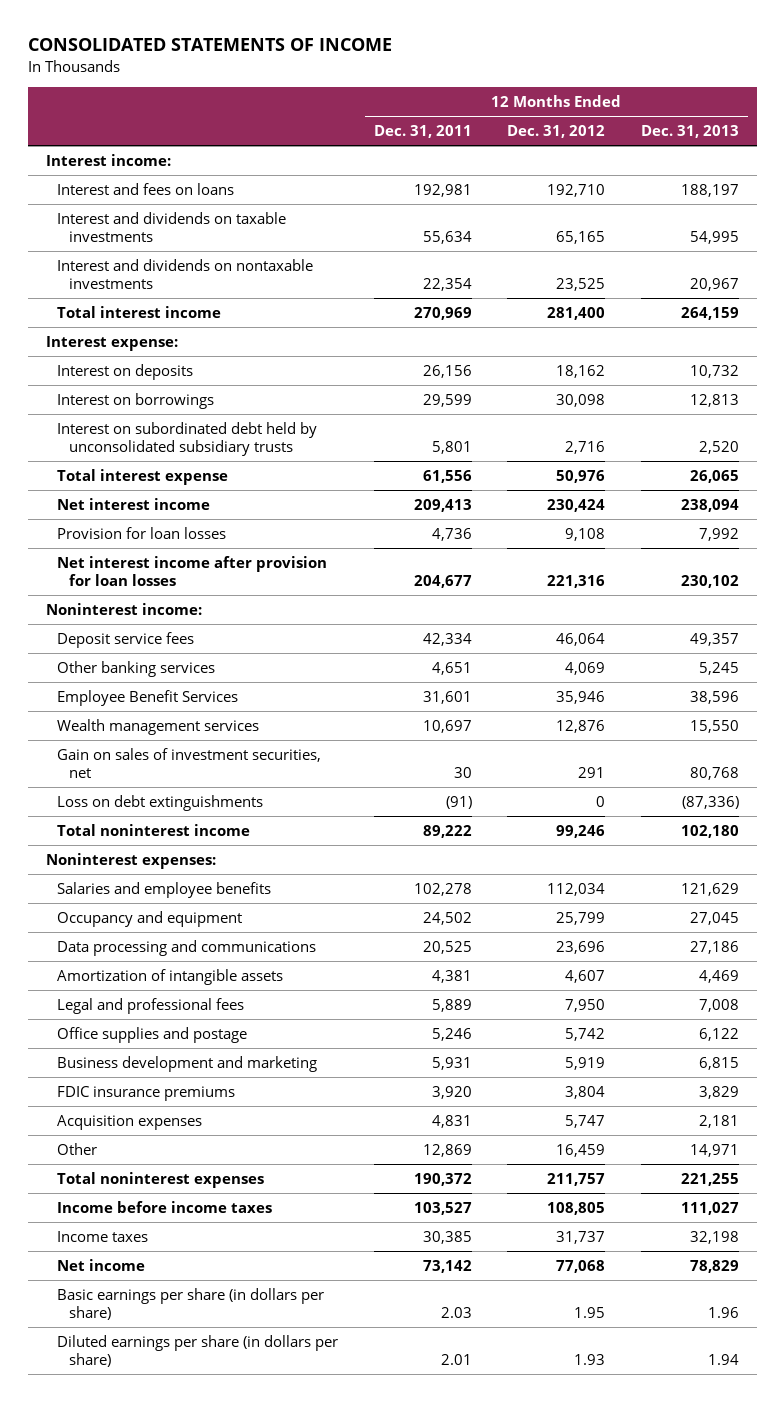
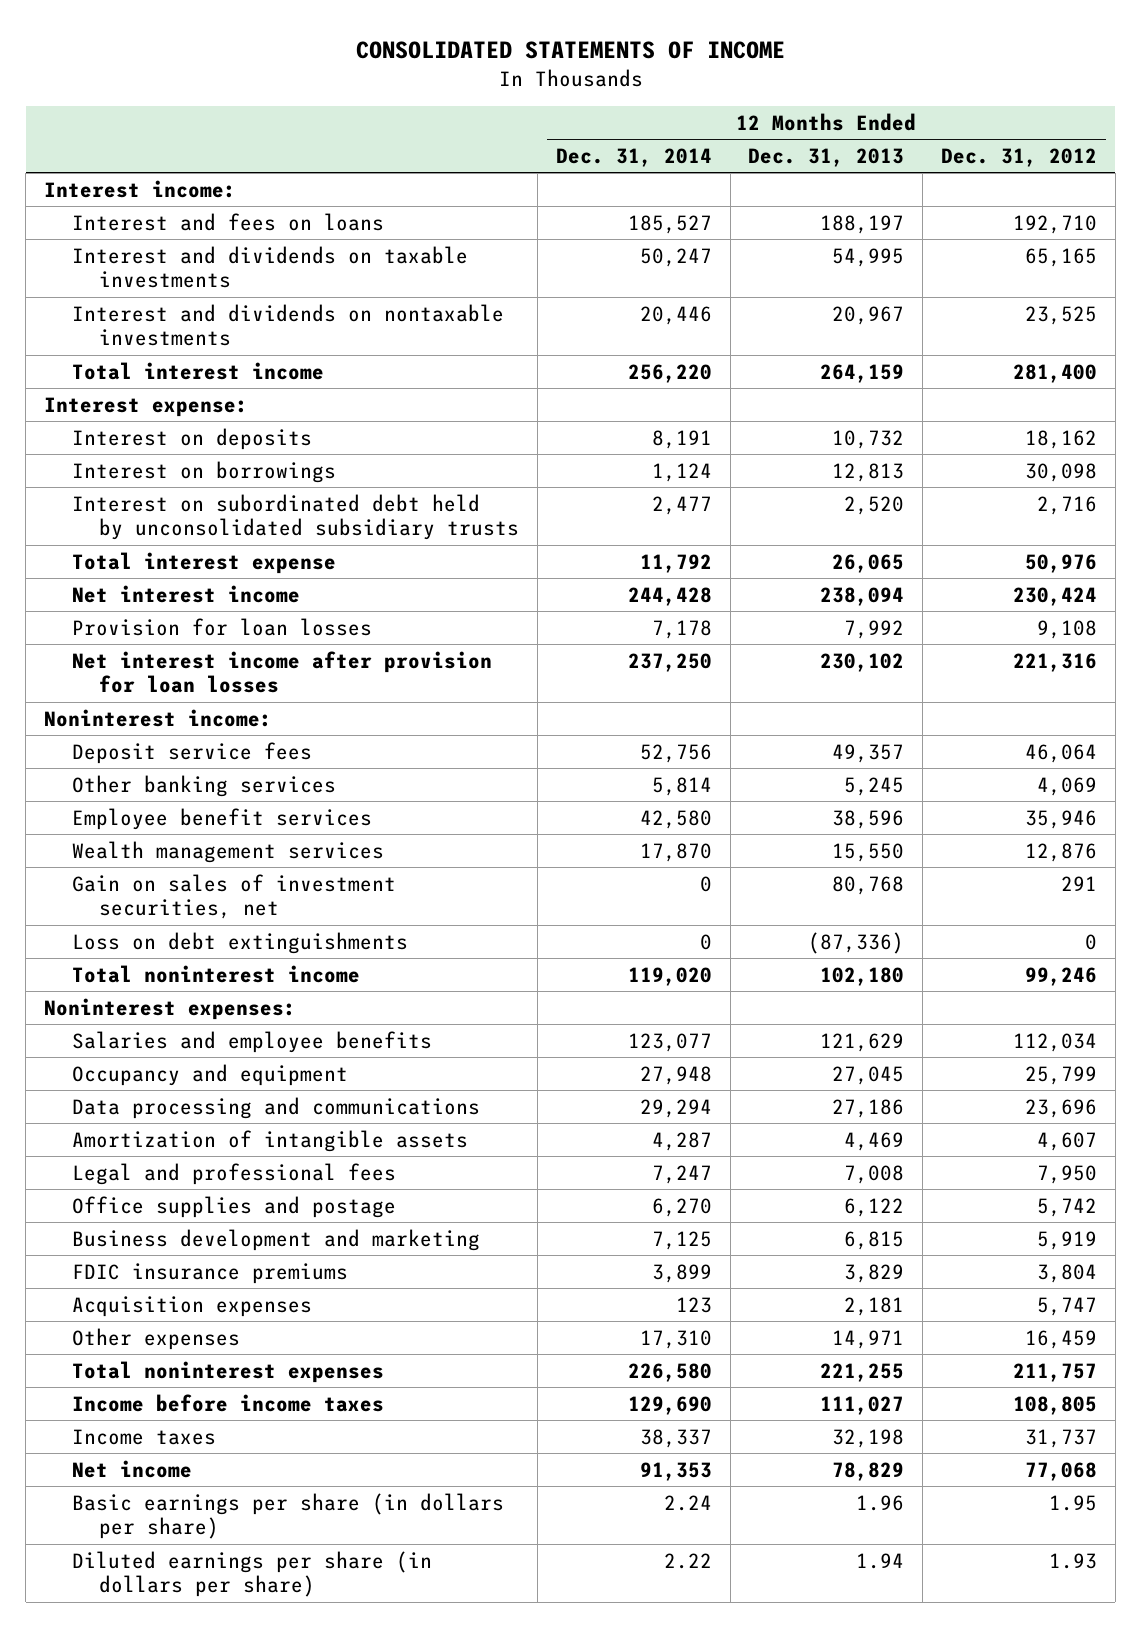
- | 12 Months Ended Dec. 31, 2011 | 12 Months Ended Dec. 31, 2012 | 12 Months Ended Dec. 31, 2013
+ | 12 Months Ended Dec. 31, 2014 | 12 Months Ended Dec. 31, 2013 | 12 Months Ended Dec. 31, 2012
- Employee Benefit Services | 31,601 | 35,946 | 38,596
+ Employee benefit services | 42,580 | 38,596 | 35,946
- Other | 12,869 | 16,459 | 14,971
+ Other expenses | 17,310 | 14,971 | 16,459

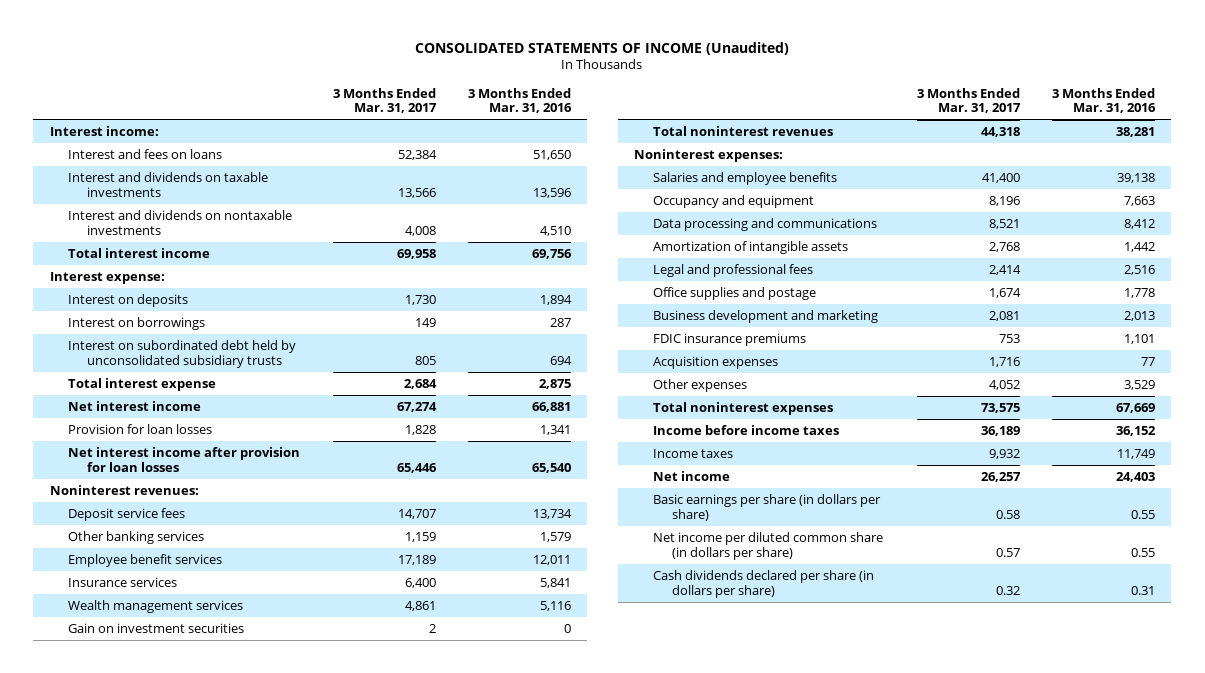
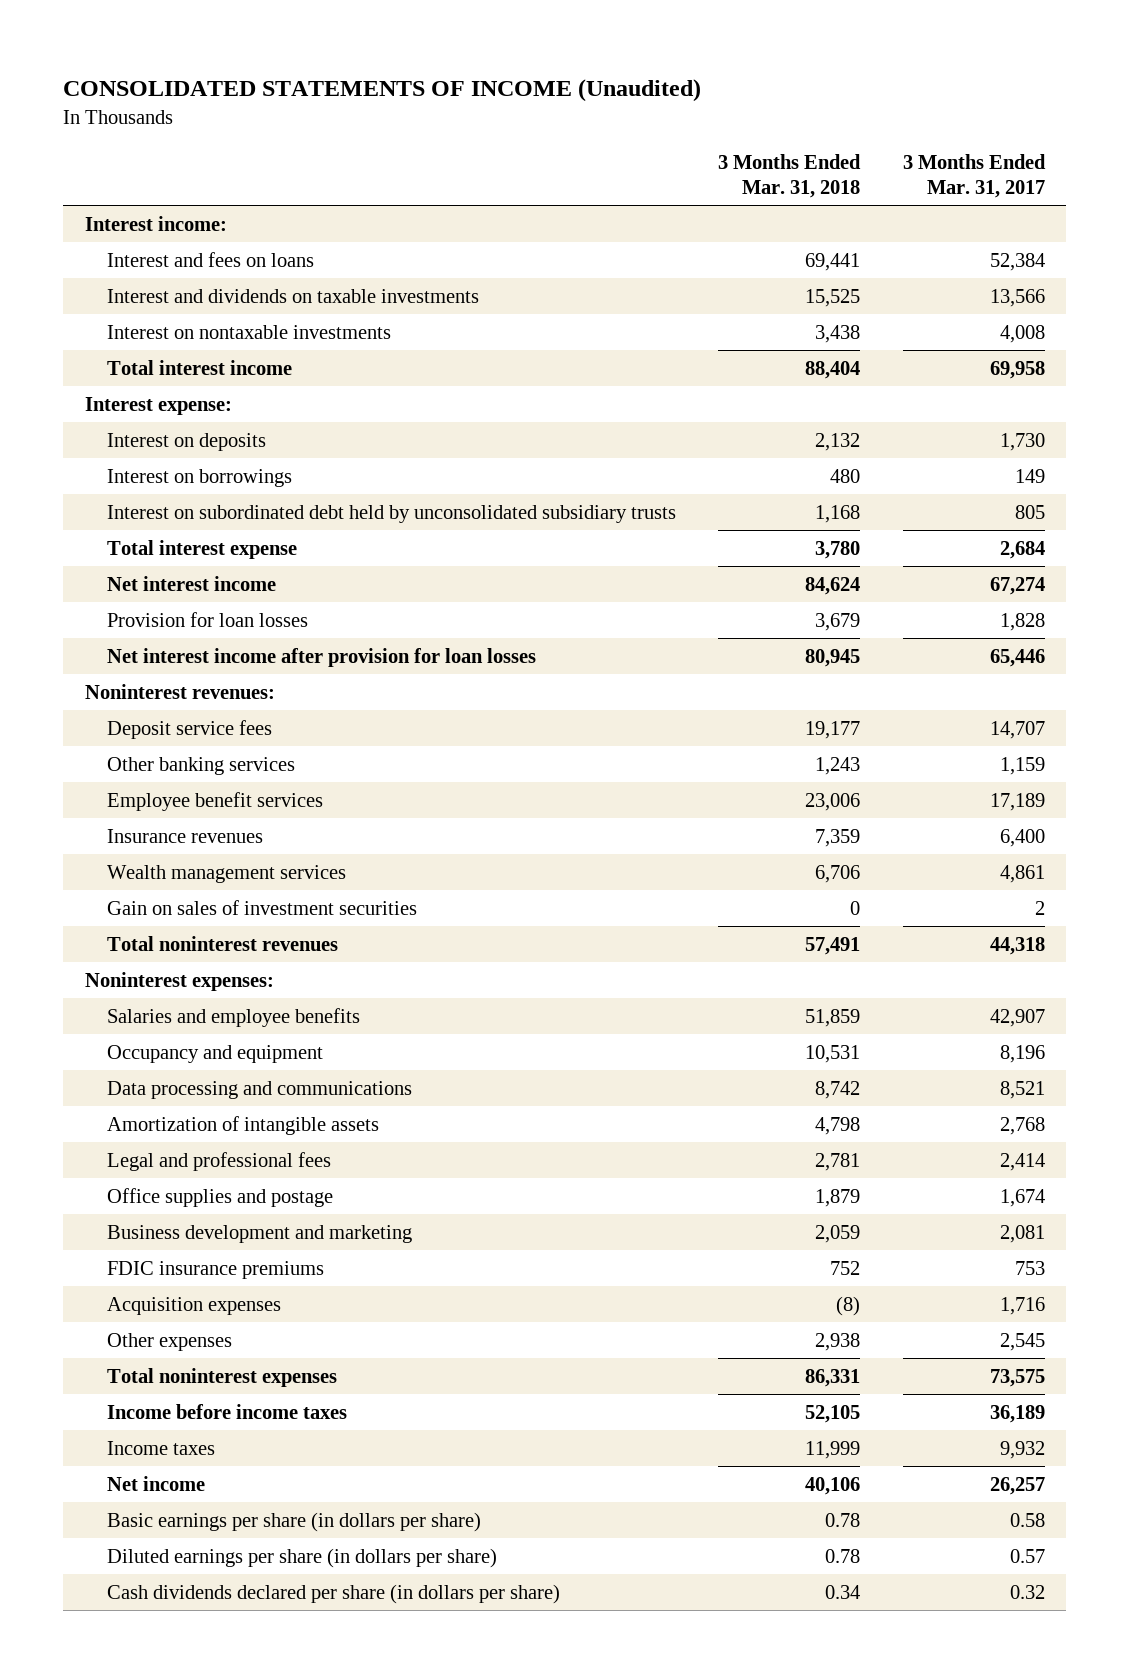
- | 3 Months Ended Mar. 31, 2017 | 3 Months Ended Mar. 31, 2016
+ | 3 Months Ended Mar. 31, 2018 | 3 Months Ended Mar. 31, 2017
- Interest and dividends on nontaxable investments | 4,008 | 4,510
+ Interest on nontaxable investments | 3,438 | 4,008
- Insurance services | 6,400 | 5,841
+ Insurance revenues | 7,359 | 6,400
- Gain on investment securities | 2 | 0
+ Gain on sales of investment securities | 0 | 2
- Salaries and employee benefits | 41,400 | 39,138
+ Salaries and employee benefits | 51,859 | 42,907
- Other expenses | 4,052 | 3,529
+ Other expenses | 2,938 | 2,545
- Net income per diluted common share (in dollars per share) | 0.57 | 0.55
+ Diluted earnings per share (in dollars per share) | 0.78 | 0.57

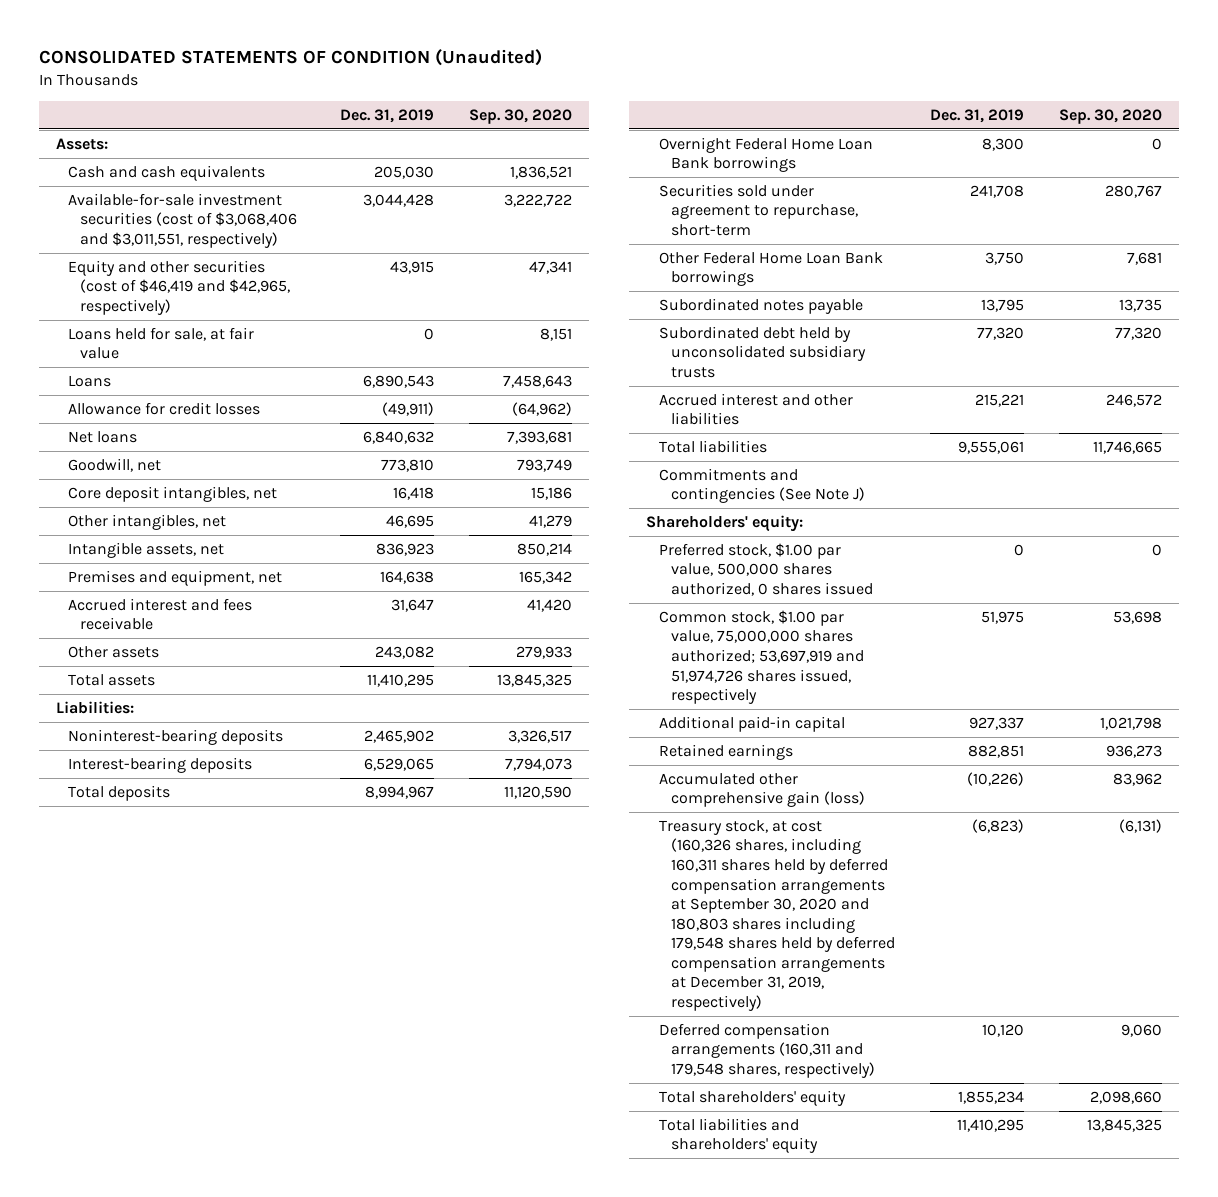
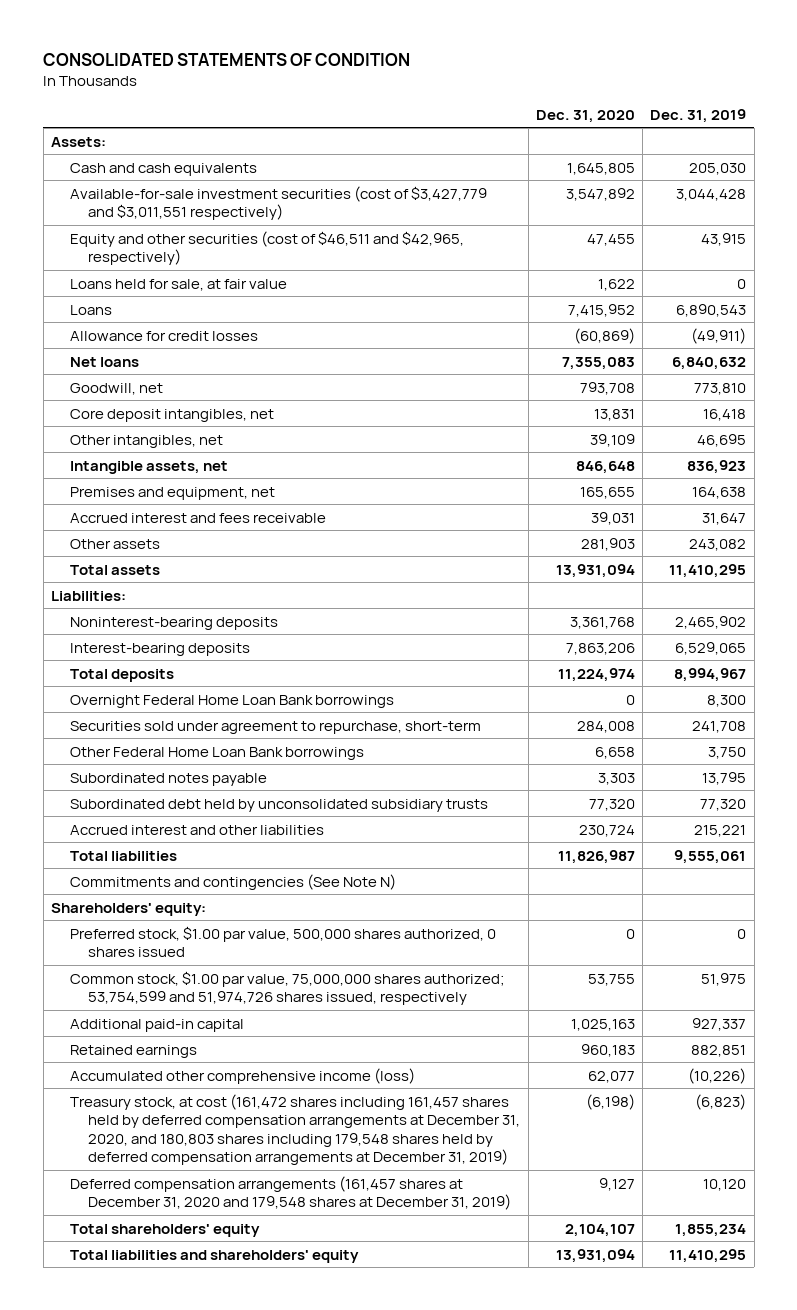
- CONSOLIDATED STATEMENTS OF CONDITION (Unaudited)
+ CONSOLIDATED STATEMENTS OF CONDITION
- | Dec. 31, 2019 | Sep. 30, 2020
+ | Dec. 31, 2020 | Dec. 31, 2019
- Available-for-sale investment securities (cost of $3,068,406 and $3,011,551, respectively) | 3,044,428 | 3,222,722
- Equity and other securities (cost of $46,419 and $42,965, respectively) | 43,915 | 47,341
+ Available-for-sale investment securities (cost of $3,427,779 and $3,011,551 respectively) | 3,547,892 | 3,044,428
+ Equity and other securities (cost of $46,511 and $42,965, respectively) | 47,455 | 43,915
- Commitments and contingencies (See Note J)
+ Commitments and contingencies (See Note N)
- Common stock, $1.00 par value, 75,000,000 shares authorized; 53,697,919 and 51,974,726 shares issued, respectively | 51,975 | 53,698
+ Common stock, $1.00 par value, 75,000,000 shares authorized; 53,754,599 and 51,974,726 shares issued, respectively | 53,755 | 51,975
- Accumulated other comprehensive gain (loss) | (10,226) | 83,962
- Treasury stock, at cost (160,326 shares, including 160,311 shares held by deferred compensation arrangements at September 30, 2020 and 180,803 shares including 179,548 shares held by deferred compensation arrangements at December 31, 2019, respectively) | (6,823) | (6,131)
- Deferred compensation arrangements (160,311 and 179,548 shares, respectively) | 10,120 | 9,060
+ Accumulated other comprehensive income (loss) | 62,077 | (10,226)
+ Treasury stock, at cost (161,472 shares including 161,457 shares held by deferred compensation arrangements at December 31, 2020, and 180,803 shares including 179,548 shares held by deferred compensation arrangements at December 31, 2019) | (6,198) | (6,823)
+ Deferred compensation arrangements (161,457 shares at December 31, 2020 and 179,548 shares at December 31, 2019) | 9,127 | 10,120

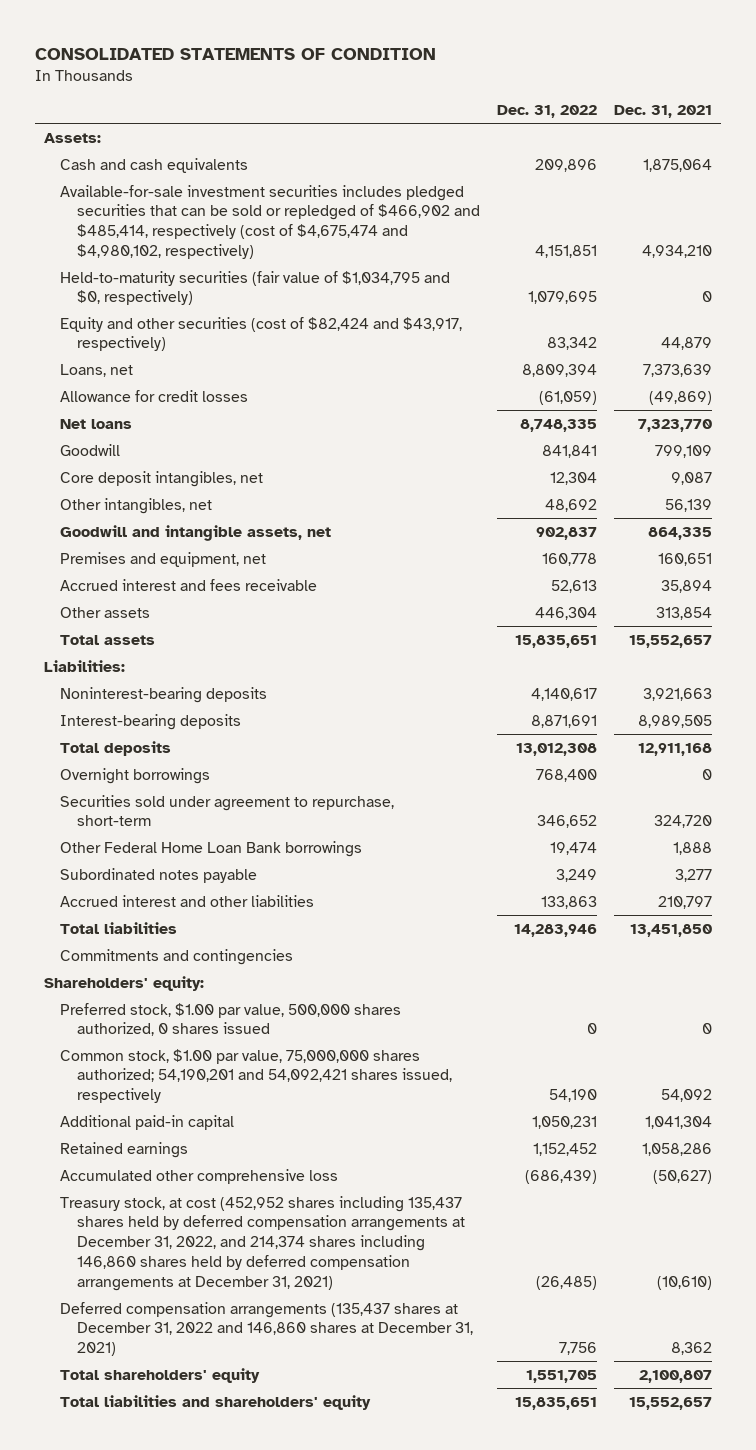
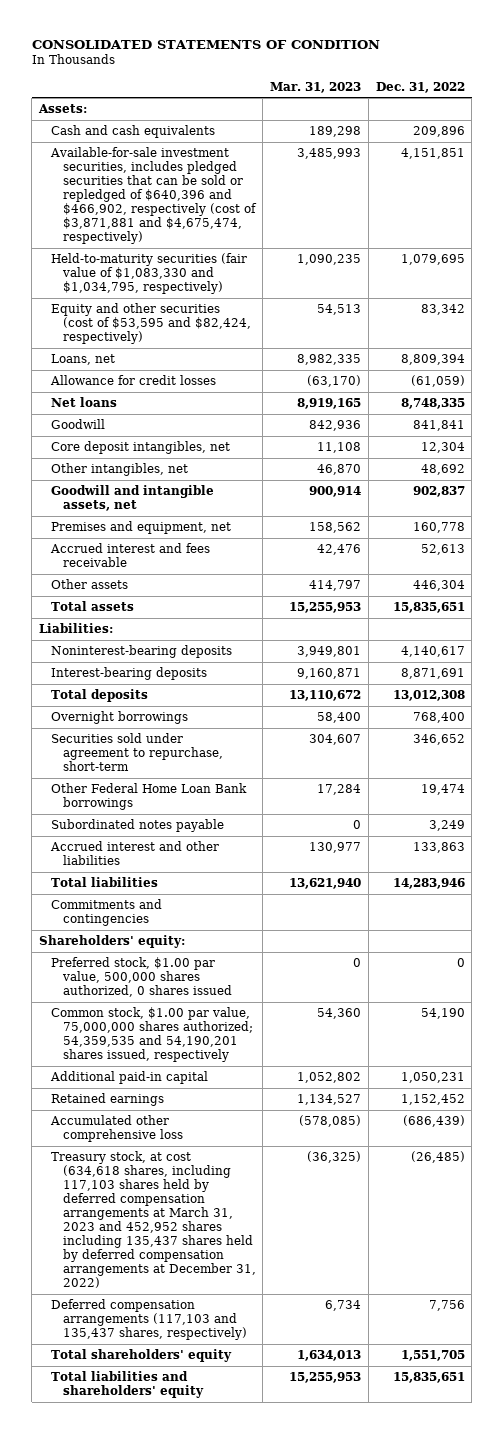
- | Dec. 31, 2022 | Dec. 31, 2021
+ | Mar. 31, 2023 | Dec. 31, 2022
- Available-for-sale investment securities includes pledged securities that can be sold or repledged of $466,902 and $485,414, respectively (cost of $4,675,474 and $4,980,102, respectively) | 4,151,851 | 4,934,210
- Held-to-maturity securities (fair value of $1,034,795 and $0, respectively) | 1,079,695 | 0
- Equity and other securities (cost of $82,424 and $43,917, respectively) | 83,342 | 44,879
+ Available-for-sale investment securities, includes pledged securities that can be sold or repledged of $640,396 and $466,902, respectively (cost of $3,871,881 and $4,675,474, respectively) | 3,485,993 | 4,151,851
+ Held-to-maturity securities (fair value of $1,083,330 and $1,034,795, respectively) | 1,090,235 | 1,079,695
+ Equity and other securities (cost of $53,595 and $82,424, respectively) | 54,513 | 83,342
- Common stock, $1.00 par value, 75,000,000 shares authorized; 54,190,201 and 54,092,421 shares issued, respectively | 54,190 | 54,092
+ Common stock, $1.00 par value, 75,000,000 shares authorized; 54,359,535 and 54,190,201 shares issued, respectively | 54,360 | 54,190
- Treasury stock, at cost (452,952 shares including 135,437 shares held by deferred compensation arrangements at December 31, 2022, and 214,374 shares including 146,860 shares held by deferred compensation arrangements at December 31, 2021) | (26,485) | (10,610)
- Deferred compensation arrangements (135,437 shares at December 31, 2022 and 146,860 shares at December 31, 2021) | 7,756 | 8,362
+ Treasury stock, at cost (634,618 shares, including 117,103 shares held by deferred compensation arrangements at March 31, 2023 and 452,952 shares including 135,437 shares held by deferred compensation arrangements at December 31, 2022) | (36,325) | (26,485)
+ Deferred compensation arrangements (117,103 and 135,437 shares, respectively) | 6,734 | 7,756

